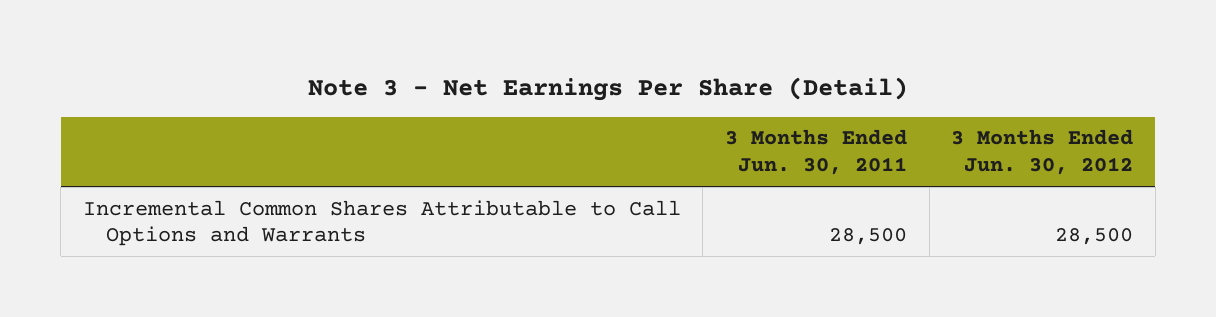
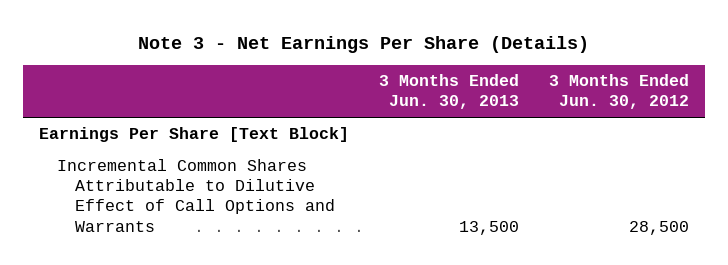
- Note 3 - Net Earnings Per Share (Detail)
+ Note 3 - Net Earnings Per Share (Details)
- | 3 Months Ended Jun. 30, 2011 | 3 Months Ended Jun. 30, 2012
+ | 3 Months Ended Jun. 30, 2013 | 3 Months Ended Jun. 30, 2012
- Incremental Common Shares Attributable to Call Options and Warrants | 28,500 | 28,500
+ Earnings Per Share [Text Block]
+ Incremental Common Shares Attributable to Dilutive Effect of Call Options and Warrants | 13,500 | 28,500

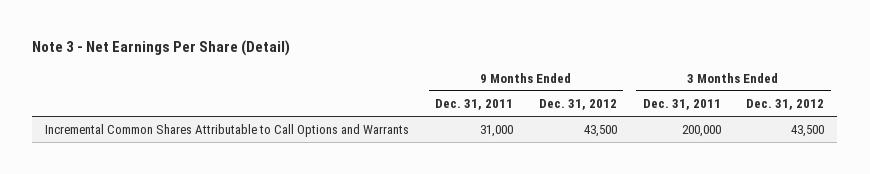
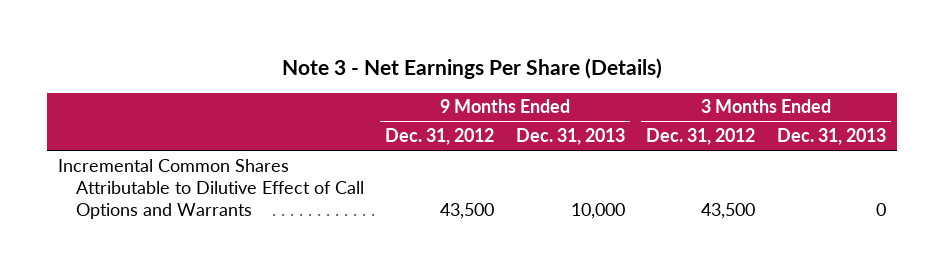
- Note 3 - Net Earnings Per Share (Detail)
+ Note 3 - Net Earnings Per Share (Details)
- | 9 Months Ended Dec. 31, 2011 | 9 Months Ended Dec. 31, 2012 | 3 Months Ended Dec. 31, 2011 | 3 Months Ended Dec. 31, 2012
+ | 9 Months Ended Dec. 31, 2012 | 9 Months Ended Dec. 31, 2013 | 3 Months Ended Dec. 31, 2012 | 3 Months Ended Dec. 31, 2013
- Incremental Common Shares Attributable to Call Options and Warrants | 31,000 | 43,500 | 200,000 | 43,500
+ Incremental Common Shares Attributable to Dilutive Effect of Call Options and Warrants | 43,500 | 10,000 | 43,500 | 0

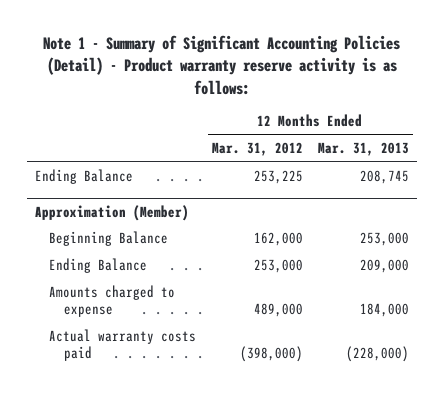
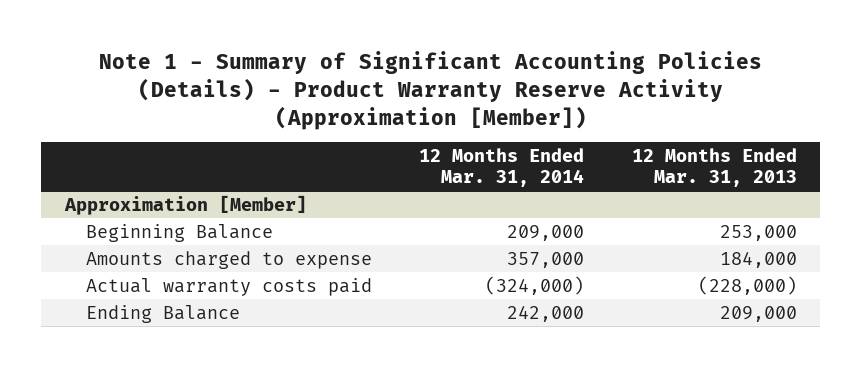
- Note 1 - Summary of Significant Accounting Policies (Detail) - Product warranty reserve activity is as follows:
+ Note 1 - Summary of Significant Accounting Policies (Details) - Product Warranty Reserve Activity (Approximation [Member])
- | 12 Months Ended Mar. 31, 2012 | 12 Months Ended Mar. 31, 2013
+ | 12 Months Ended Mar. 31, 2014 | 12 Months Ended Mar. 31, 2013
- Ending Balance | 253,225 | 208,745
- Approximation (Member)
+ Approximation [Member]
- Ending Balance | 253,000 | 209,000
+ Ending Balance | 242,000 | 209,000

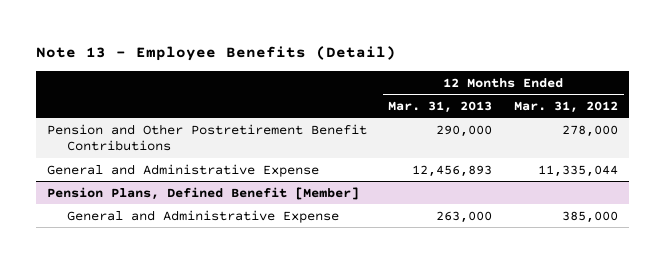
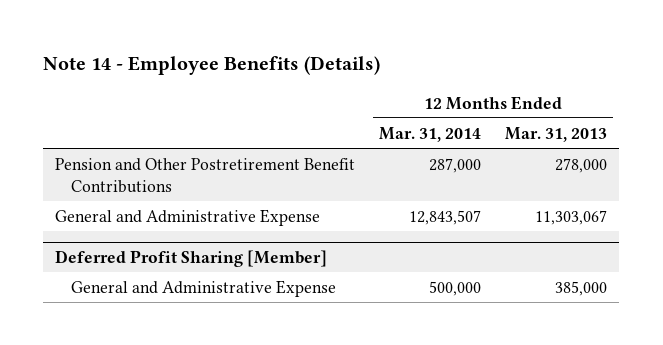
- Note 13 - Employee Benefits (Detail)
+ Note 14 - Employee Benefits (Details)
- | 12 Months Ended Mar. 31, 2013 | 12 Months Ended Mar. 31, 2012
+ | 12 Months Ended Mar. 31, 2014 | 12 Months Ended Mar. 31, 2013
- Pension and Other Postretirement Benefit Contributions | 290,000 | 278,000
- General and Administrative Expense | 12,456,893 | 11,335,044
- Pension Plans, Defined Benefit [Member]
- General and Administrative Expense | 263,000 | 385,000
+ Pension and Other Postretirement Benefit Contributions | 287,000 | 278,000
+ General and Administrative Expense | 12,843,507 | 11,303,067
+ Deferred Profit Sharing [Member]
+ General and Administrative Expense | 500,000 | 385,000

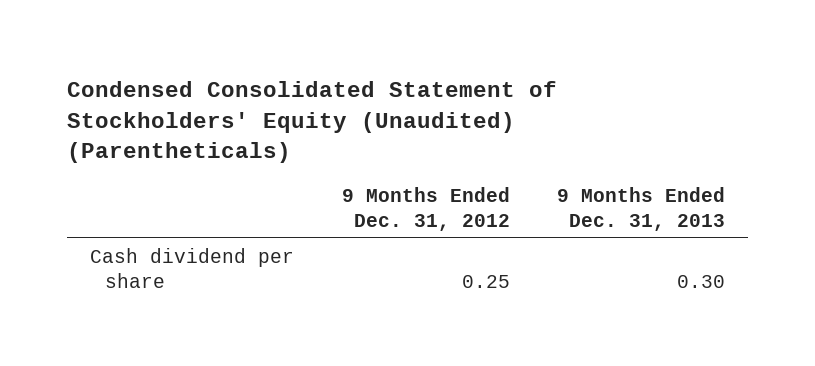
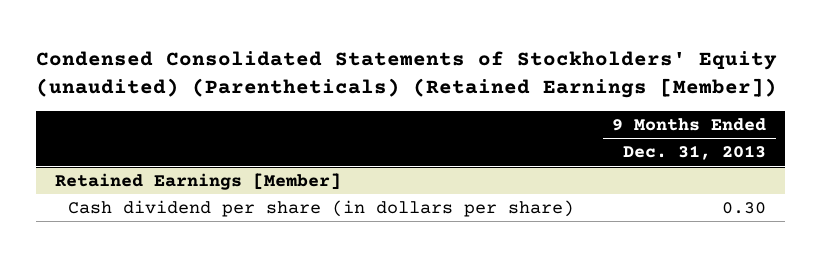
- Condensed Consolidated Statement of Stockholders' Equity (Unaudited) (Parentheticals)
+ Condensed Consolidated Statements of Stockholders' Equity (unaudited) (Parentheticals) (Retained Earnings [Member])
- | 9 Months Ended Dec. 31, 2012 | 9 Months Ended Dec. 31, 2013
+ | 9 Months Ended Dec. 31, 2013
- Cash dividend per share | 0.25 | 0.30
+ Retained Earnings [Member]
+ Cash dividend per share (in dollars per share) | 0.30

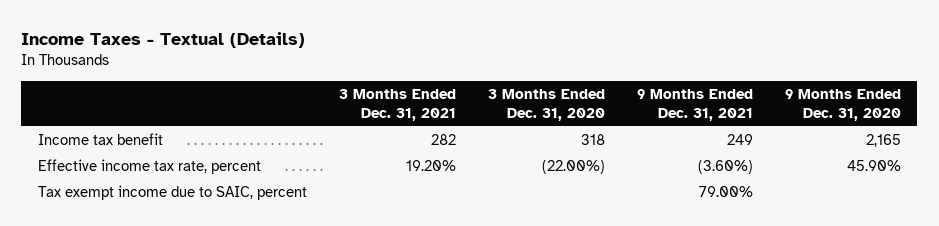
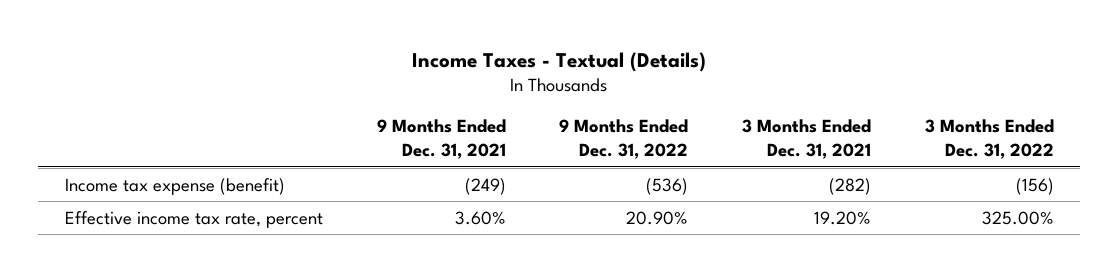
- | 3 Months Ended Dec. 31, 2021 | 3 Months Ended Dec. 31, 2020 | 9 Months Ended Dec. 31, 2021 | 9 Months Ended Dec. 31, 2020
+ | 9 Months Ended Dec. 31, 2021 | 9 Months Ended Dec. 31, 2022 | 3 Months Ended Dec. 31, 2021 | 3 Months Ended Dec. 31, 2022
- Income tax benefit | 282 | 318 | 249 | 2,165
- Effective income tax rate, percent | 19.20% | (22.00%) | (3.60%) | 45.90%
- Tax exempt income due to SAIC, percent | | | 79.00% |
+ Income tax expense (benefit) | (249) | (536) | (282) | (156)
+ Effective income tax rate, percent | 3.60% | 20.90% | 19.20% | 325.00%

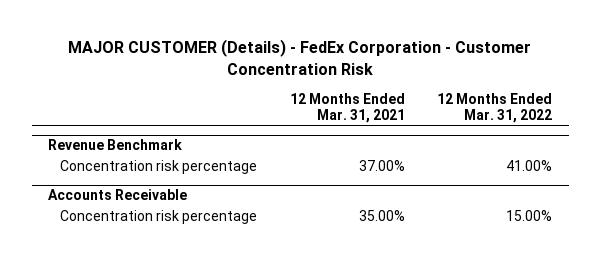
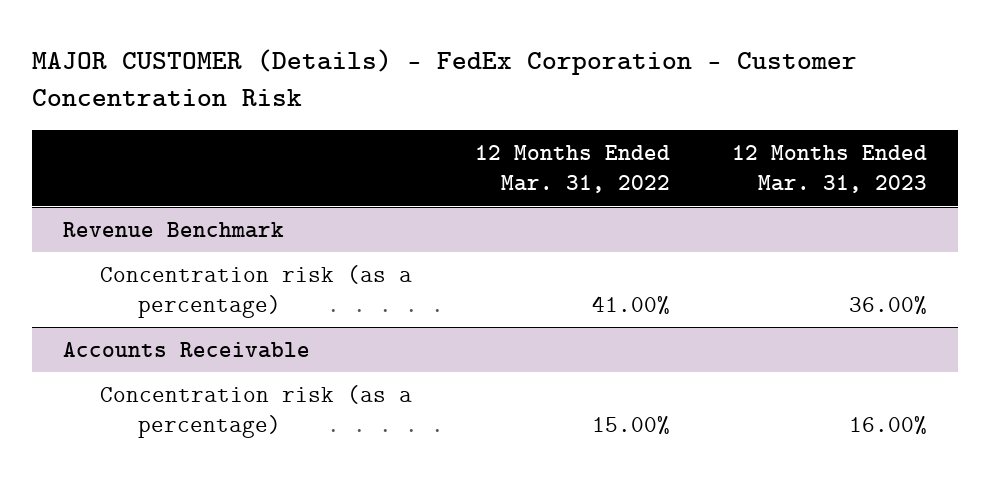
- | 12 Months Ended Mar. 31, 2021 | 12 Months Ended Mar. 31, 2022
+ | 12 Months Ended Mar. 31, 2022 | 12 Months Ended Mar. 31, 2023
@ Revenue Benchmark
- Concentration risk percentage | 37.00% | 41.00%
+ Concentration risk (as a percentage) | 41.00% | 36.00%
@ Accounts Receivable
- Concentration risk percentage | 35.00% | 15.00%
+ Concentration risk (as a percentage) | 15.00% | 16.00%

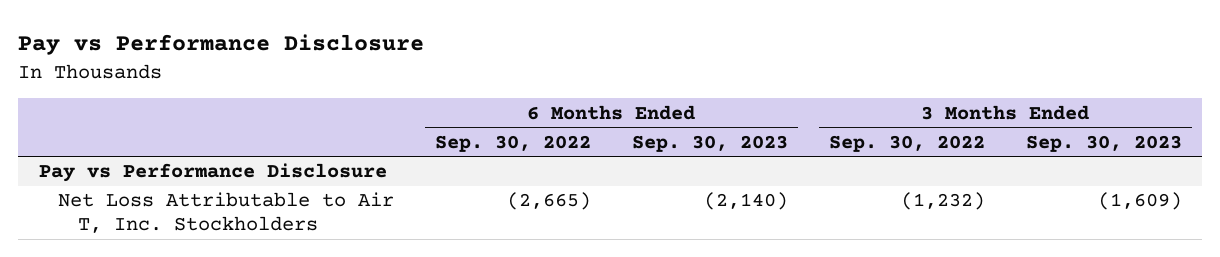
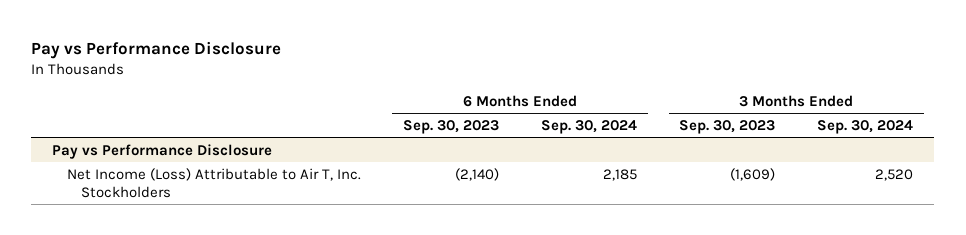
- | 6 Months Ended Sep. 30, 2022 | 6 Months Ended Sep. 30, 2023 | 3 Months Ended Sep. 30, 2022 | 3 Months Ended Sep. 30, 2023
+ | 6 Months Ended Sep. 30, 2023 | 6 Months Ended Sep. 30, 2024 | 3 Months Ended Sep. 30, 2023 | 3 Months Ended Sep. 30, 2024
- Net Loss Attributable to Air T, Inc. Stockholders | (2,665) | (2,140) | (1,232) | (1,609)
+ Net Income (Loss) Attributable to Air T, Inc. Stockholders | (2,140) | 2,185 | (1,609) | 2,520

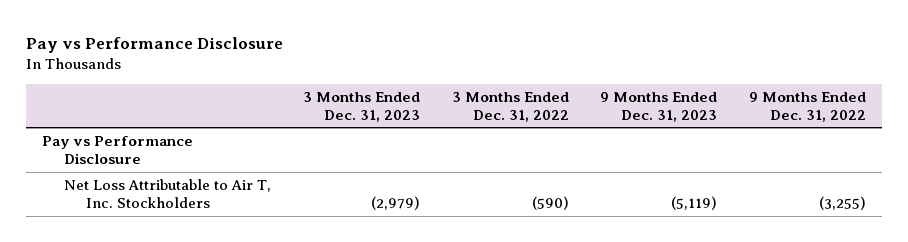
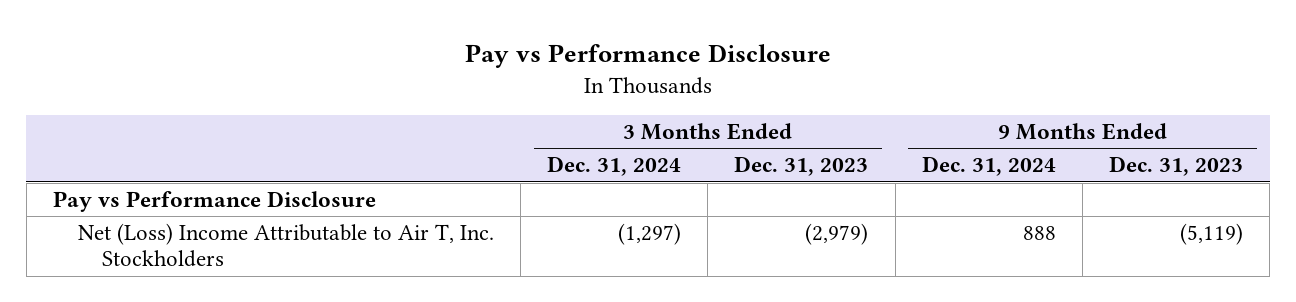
- | 3 Months Ended Dec. 31, 2023 | 3 Months Ended Dec. 31, 2022 | 9 Months Ended Dec. 31, 2023 | 9 Months Ended Dec. 31, 2022
+ | 3 Months Ended Dec. 31, 2024 | 3 Months Ended Dec. 31, 2023 | 9 Months Ended Dec. 31, 2024 | 9 Months Ended Dec. 31, 2023
- Net Loss Attributable to Air T, Inc. Stockholders | (2,979) | (590) | (5,119) | (3,255)
+ Net (Loss) Income Attributable to Air T, Inc. Stockholders | (1,297) | (2,979) | 888 | (5,119)

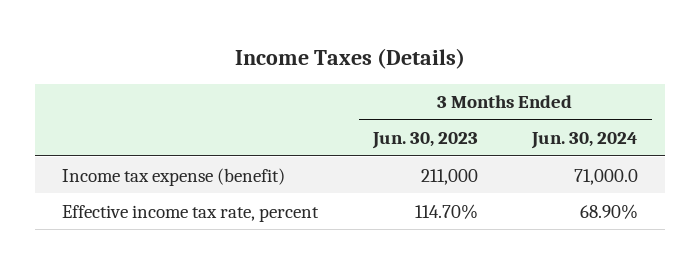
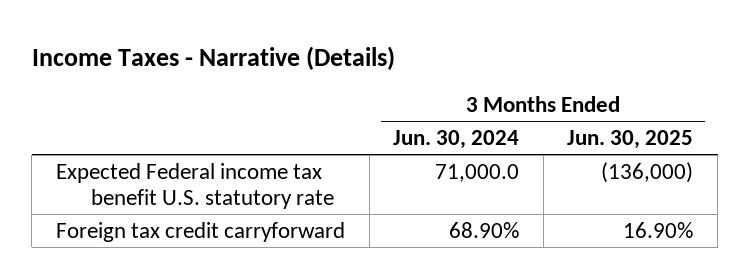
- Income Taxes (Details)
+ Income Taxes - Narrative (Details)
- | 3 Months Ended Jun. 30, 2023 | 3 Months Ended Jun. 30, 2024
+ | 3 Months Ended Jun. 30, 2024 | 3 Months Ended Jun. 30, 2025
- Income tax expense (benefit) | 211,000 | 71,000.0
- Effective income tax rate, percent | 114.70% | 68.90%
+ Expected Federal income tax benefit U.S. statutory rate | 71,000.0 | (136,000)
+ Foreign tax credit carryforward | 68.90% | 16.90%

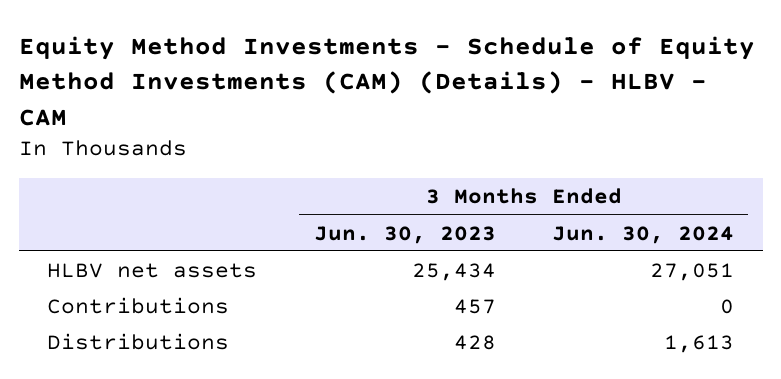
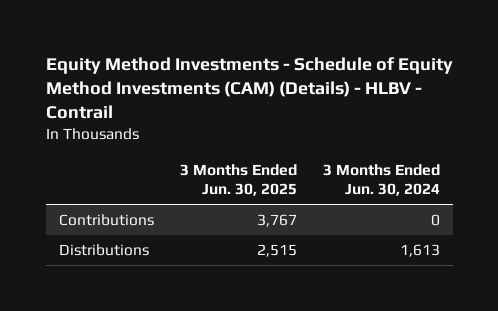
- Equity Method Investments - Schedule of Equity Method Investments (CAM) (Details) - HLBV - CAM
+ Equity Method Investments - Schedule of Equity Method Investments (CAM) (Details) - HLBV - Contrail
- | 3 Months Ended Jun. 30, 2023 | 3 Months Ended Jun. 30, 2024
+ | 3 Months Ended Jun. 30, 2025 | 3 Months Ended Jun. 30, 2024
- HLBV net assets | 25,434 | 27,051

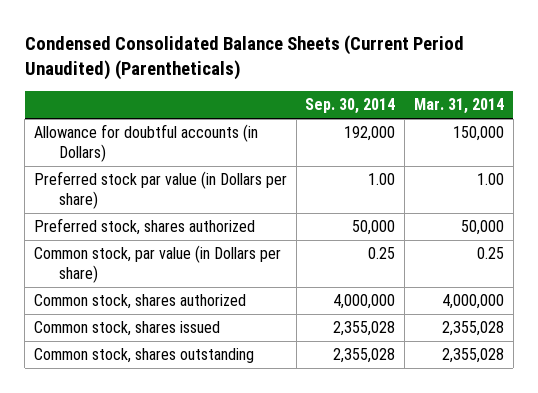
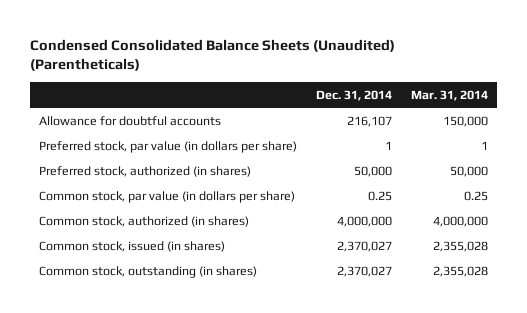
- Condensed Consolidated Balance Sheets (Current Period Unaudited) (Parentheticals)
+ Condensed Consolidated Balance Sheets (Unaudited) (Parentheticals)
- | Sep. 30, 2014 | Mar. 31, 2014
+ | Dec. 31, 2014 | Mar. 31, 2014
- Allowance for doubtful accounts (in Dollars) | 192,000 | 150,000
- Preferred stock par value (in Dollars per share) | 1.00 | 1.00
- Preferred stock, shares authorized | 50,000 | 50,000
- Common stock, par value (in Dollars per share) | 0.25 | 0.25
- Common stock, shares authorized | 4,000,000 | 4,000,000
- Common stock, shares issued | 2,355,028 | 2,355,028
- Common stock, shares outstanding | 2,355,028 | 2,355,028
+ Allowance for doubtful accounts | 216,107 | 150,000
+ Preferred stock, par value (in dollars per share) | 1 | 1
+ Preferred stock, authorized (in shares) | 50,000 | 50,000
+ Common stock, par value (in dollars per share) | 0.25 | 0.25
+ Common stock, authorized (in shares) | 4,000,000 | 4,000,000
+ Common stock, issued (in shares) | 2,370,027 | 2,355,028
+ Common stock, outstanding (in shares) | 2,370,027 | 2,355,028

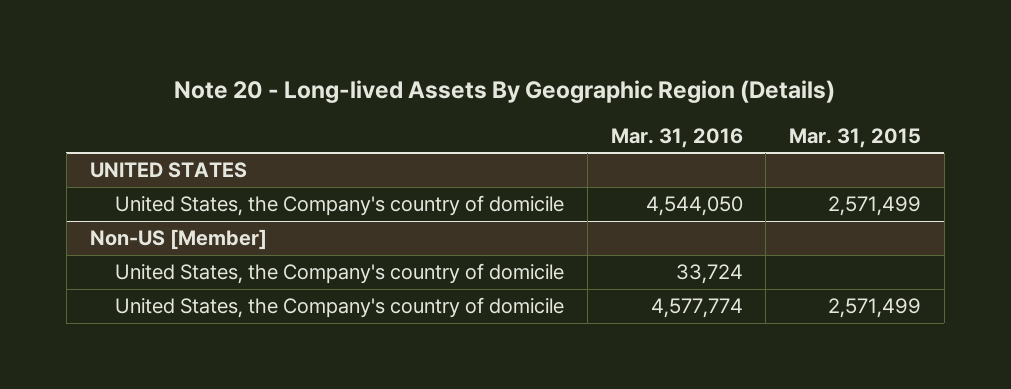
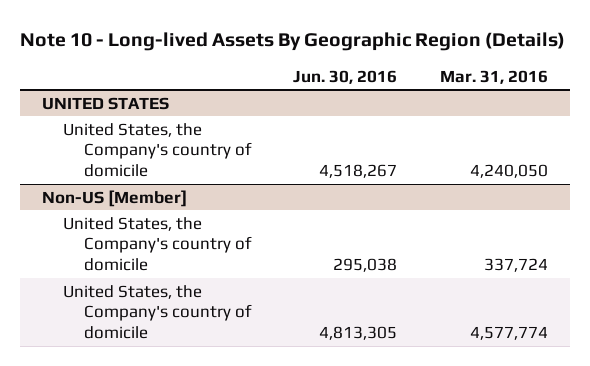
- Note 20 - Long-lived Assets By Geographic Region (Details)
+ Note 10 - Long-lived Assets By Geographic Region (Details)
- | Mar. 31, 2016 | Mar. 31, 2015
+ | Jun. 30, 2016 | Mar. 31, 2016
@ UNITED STATES
- United States, the Company's country of domicile | 4,544,050 | 2,571,499
+ United States, the Company's country of domicile | 4,518,267 | 4,240,050
@ Non-US [Member]
- United States, the Company's country of domicile | 33,724 |
+ United States, the Company's country of domicile | 295,038 | 337,724

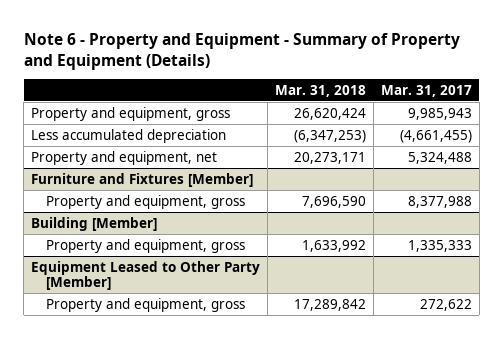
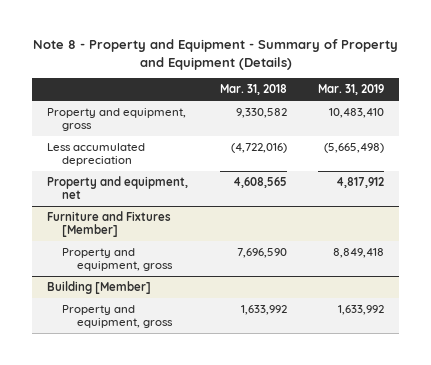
- Note 6 - Property and Equipment - Summary of Property and Equipment (Details)
+ Note 8 - Property and Equipment - Summary of Property and Equipment (Details)
- | Mar. 31, 2018 | Mar. 31, 2017
+ | Mar. 31, 2018 | Mar. 31, 2019
- Property and equipment, gross | 26,620,424 | 9,985,943
- Less accumulated depreciation | (6,347,253) | (4,661,455)
- Property and equipment, net | 20,273,171 | 5,324,488
+ Property and equipment, gross | 9,330,582 | 10,483,410
+ Less accumulated depreciation | (4,722,016) | (5,665,498)
+ Property and equipment, net | 4,608,565 | 4,817,912
- Equipment Leased to Other Party [Member]
- Property and equipment, gross | 17,289,842 | 272,622

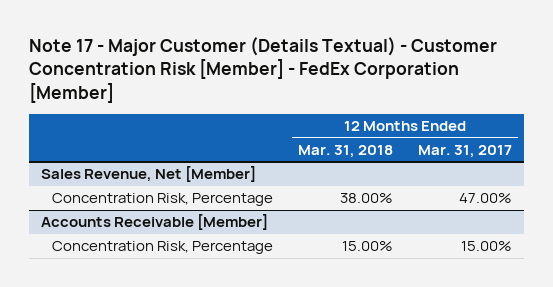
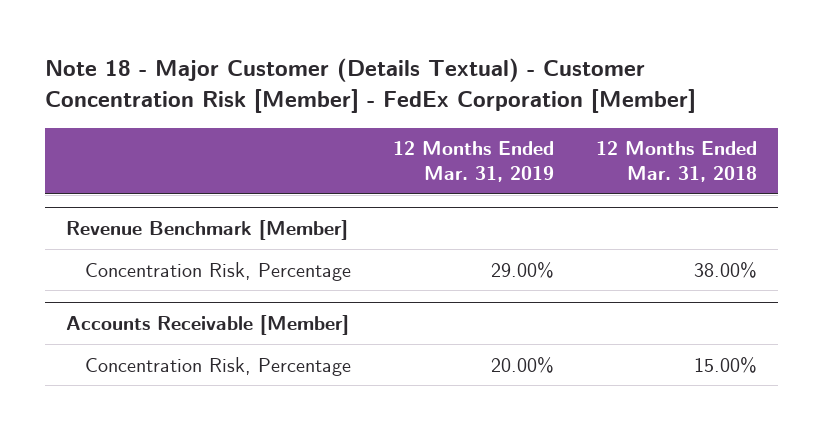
- Note 17 - Major Customer (Details Textual) - Customer Concentration Risk [Member] - FedEx Corporation [Member]
+ Note 18 - Major Customer (Details Textual) - Customer Concentration Risk [Member] - FedEx Corporation [Member]
- | 12 Months Ended Mar. 31, 2018 | 12 Months Ended Mar. 31, 2017
+ | 12 Months Ended Mar. 31, 2019 | 12 Months Ended Mar. 31, 2018
- Sales Revenue, Net [Member]
+ Revenue Benchmark [Member]

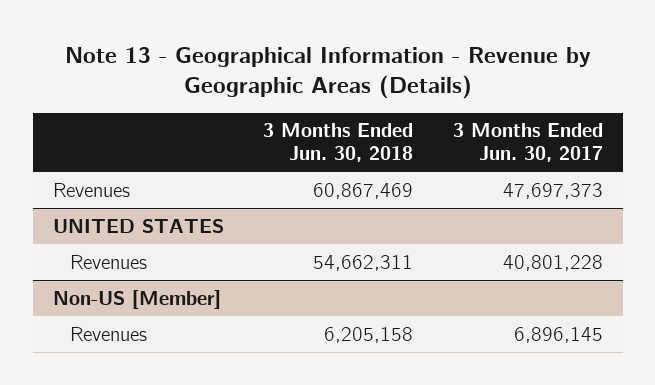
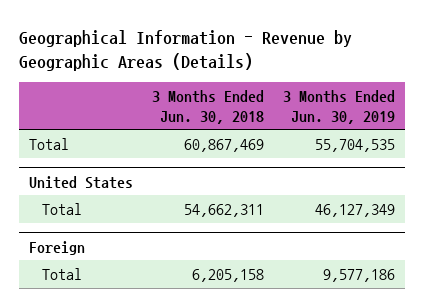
- Note 13 - Geographical Information - Revenue by Geographic Areas (Details)
+ Geographical Information - Revenue by Geographic Areas (Details)
- | 3 Months Ended Jun. 30, 2018 | 3 Months Ended Jun. 30, 2017
+ | 3 Months Ended Jun. 30, 2018 | 3 Months Ended Jun. 30, 2019
- Revenues | 60,867,469 | 47,697,373
- UNITED STATES
- Revenues | 54,662,311 | 40,801,228
- Non-US [Member]
- Revenues | 6,205,158 | 6,896,145
+ Total | 60,867,469 | 55,704,535
+ United States
+ Total | 54,662,311 | 46,127,349
+ Foreign
+ Total | 6,205,158 | 9,577,186

